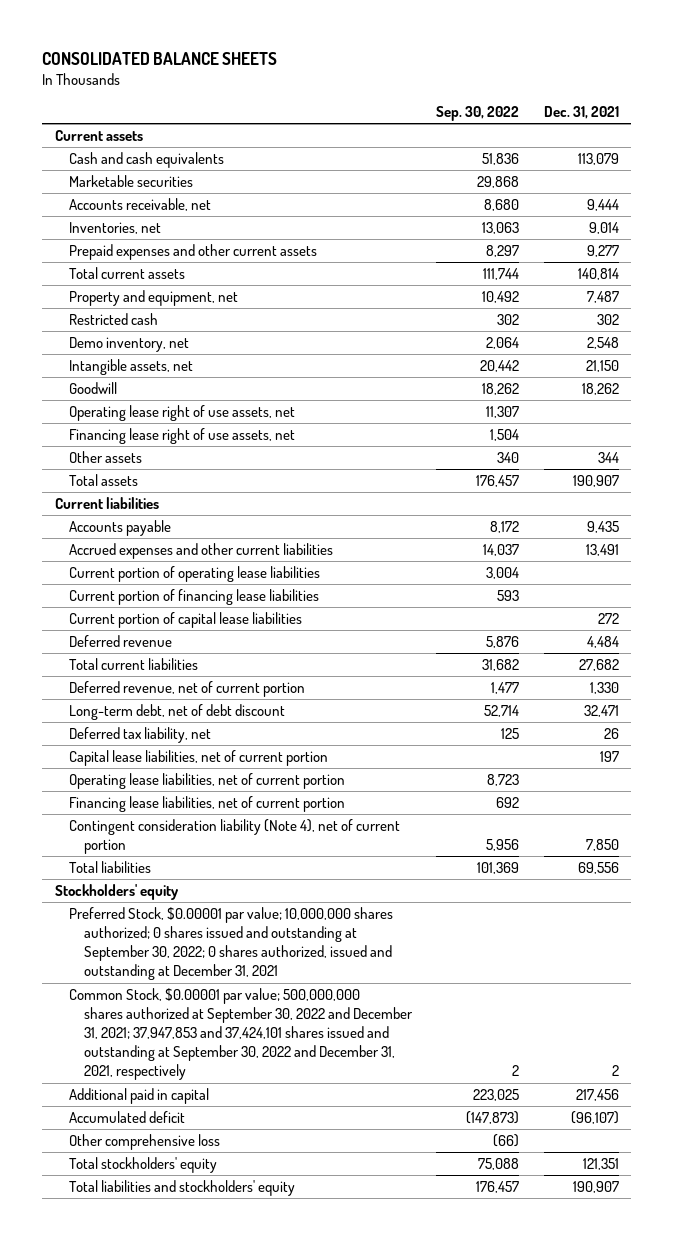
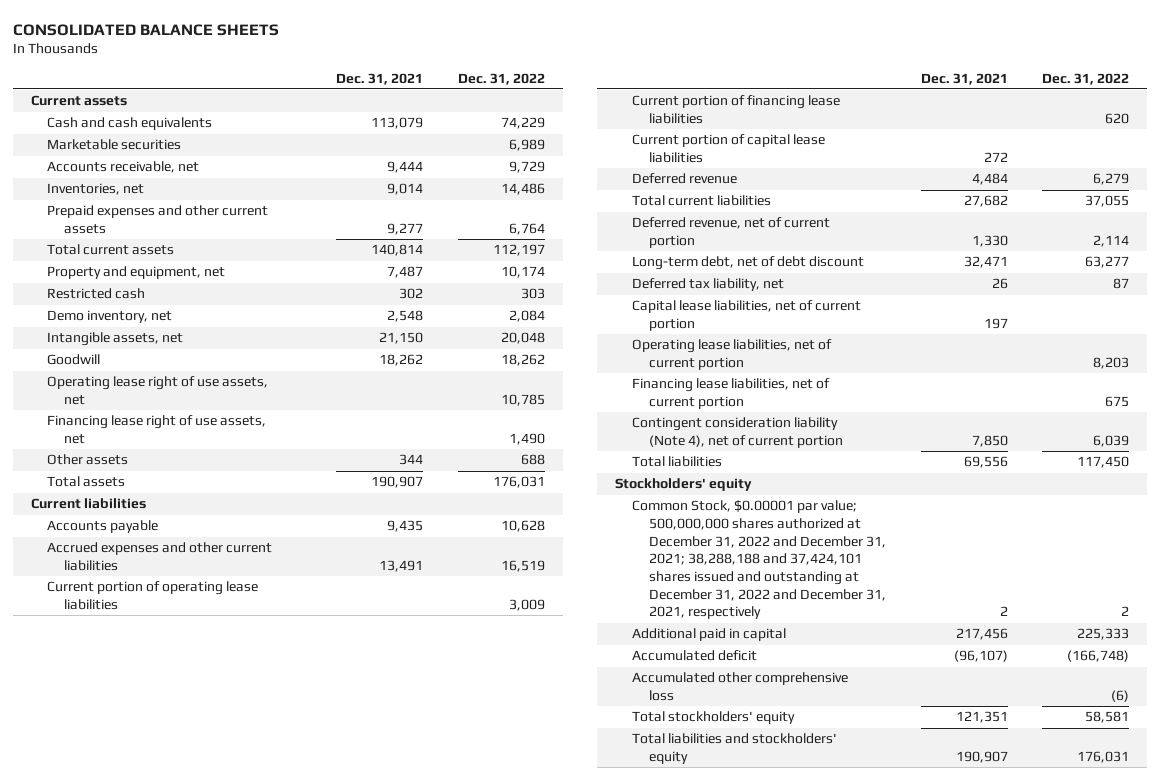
- | Sep. 30, 2022 | Dec. 31, 2021
+ | Dec. 31, 2021 | Dec. 31, 2022
- Preferred Stock, $0.00001 par value; 10,000,000 shares authorized; 0 shares issued and outstanding at September 30, 2022; 0 shares authorized, issued and outstanding at December 31, 2021
- Common Stock, $0.00001 par value; 500,000,000 shares authorized at September 30, 2022 and December 31, 2021; 37,947,853 and 37,424,101 shares issued and outstanding at September 30, 2022 and December 31, 2021, respectively | 2 | 2
+ Common Stock, $0.00001 par value; 500,000,000 shares authorized at December 31, 2022 and December 31, 2021; 38,288,188 and 37,424,101 shares issued and outstanding at December 31, 2022 and December 31, 2021, respectively | 2 | 2
- Other comprehensive loss | (66) |
+ Accumulated other comprehensive loss | | (6)

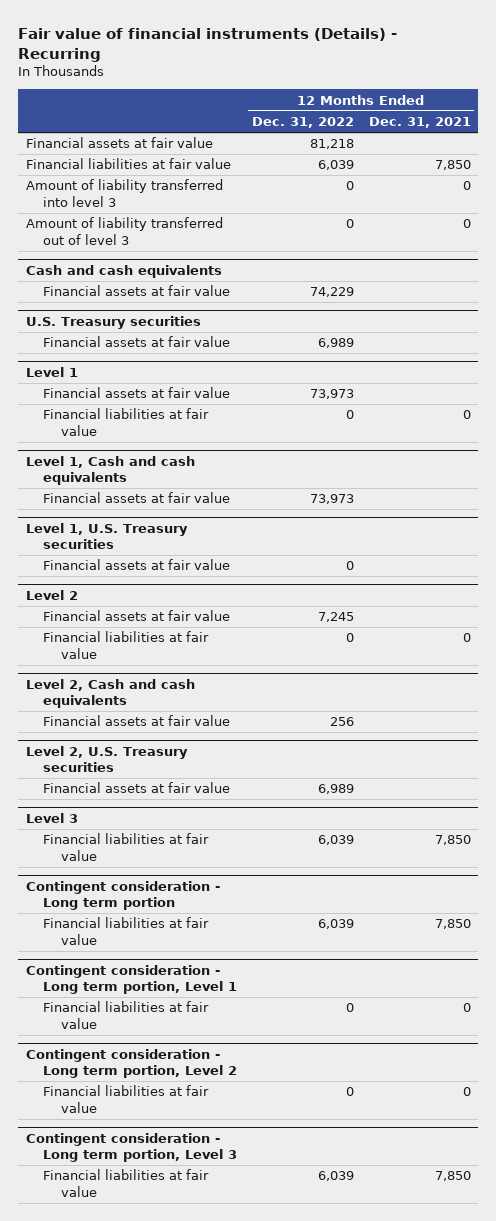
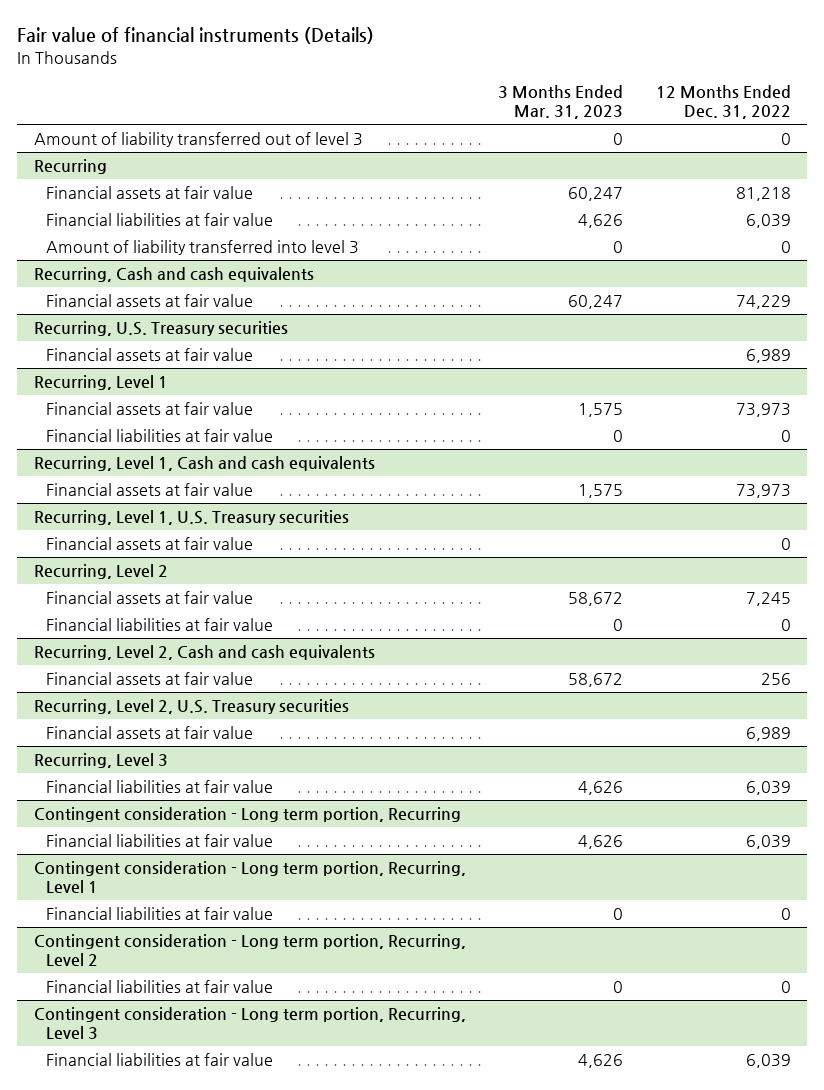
- Fair value of financial instruments (Details) - Recurring
+ Fair value of financial instruments (Details)
- | 12 Months Ended Dec. 31, 2022 | 12 Months Ended Dec. 31, 2021
+ | 3 Months Ended Mar. 31, 2023 | 12 Months Ended Dec. 31, 2022
moved up: Amount of liability transferred out of level 3 | 0 | 0
+ Recurring
- Cash and cash equivalents
+ Recurring, Cash and cash equivalents
- U.S. Treasury securities
+ Recurring, U.S. Treasury securities
- Level 1
+ Recurring, Level 1
- Level 1, Cash and cash equivalents
+ Recurring, Level 1, Cash and cash equivalents
- Level 1, U.S. Treasury securities
+ Recurring, Level 1, U.S. Treasury securities
- Level 2
+ Recurring, Level 2
- Level 2, Cash and cash equivalents
+ Recurring, Level 2, Cash and cash equivalents
- Level 2, U.S. Treasury securities
+ Recurring, Level 2, U.S. Treasury securities
- Level 3
+ Recurring, Level 3
- Contingent consideration - Long term portion
+ Contingent consideration - Long term portion, Recurring
- Contingent consideration - Long term portion, Level 1
+ Contingent consideration - Long term portion, Recurring, Level 1
- Contingent consideration - Long term portion, Level 2
+ Contingent consideration - Long term portion, Recurring, Level 2
- Contingent consideration - Long term portion, Level 3
+ Contingent consideration - Long term portion, Recurring, Level 3

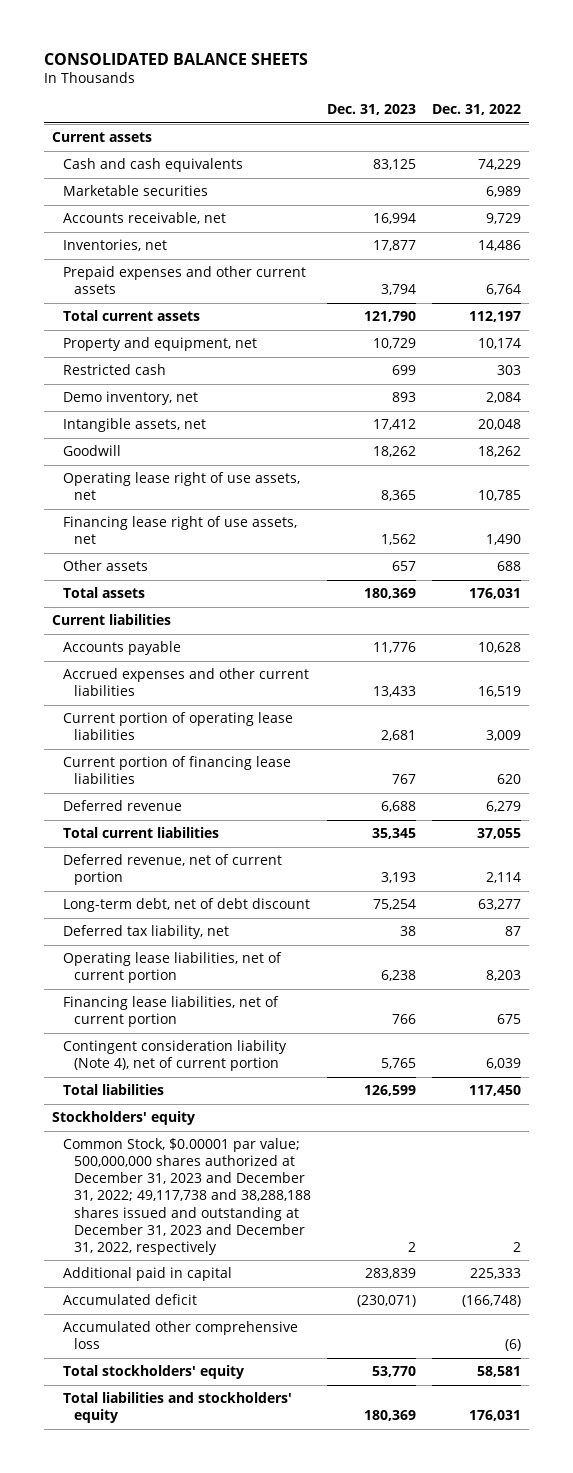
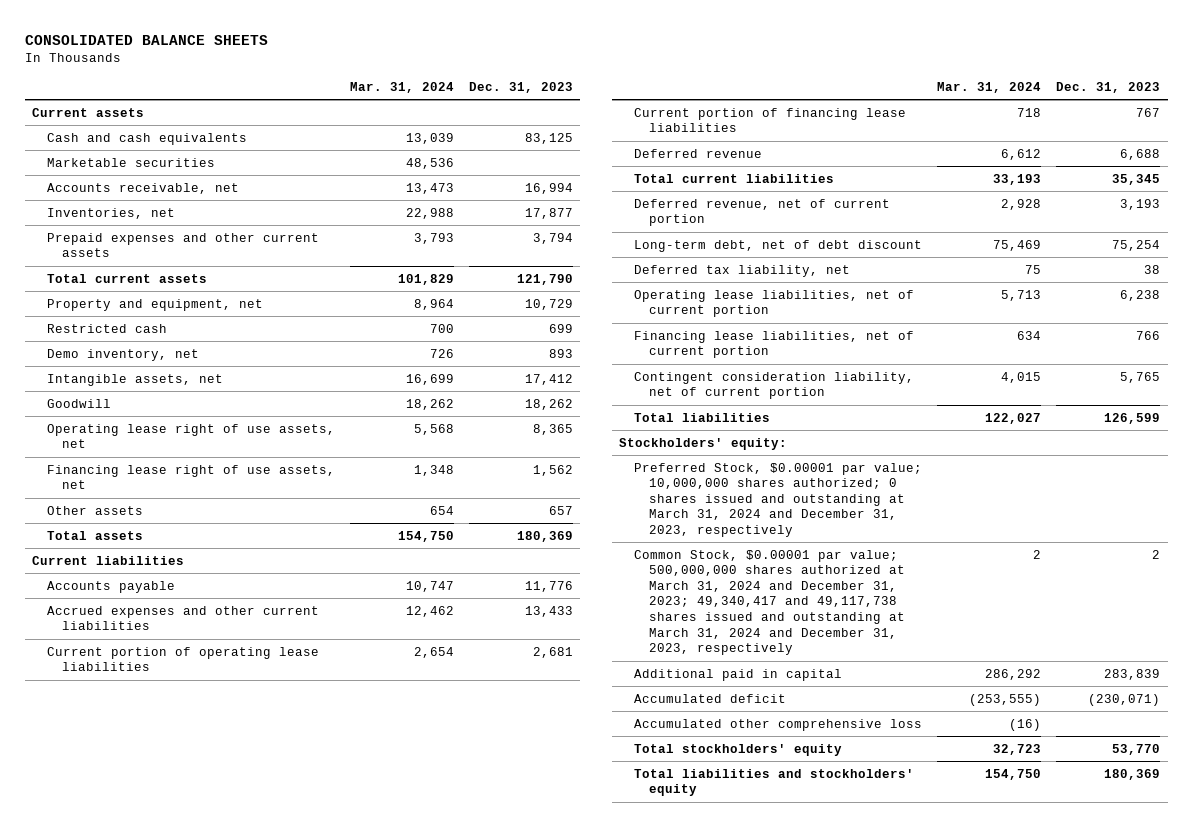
- | Dec. 31, 2023 | Dec. 31, 2022
+ | Mar. 31, 2024 | Dec. 31, 2023
- Contingent consideration liability (Note 4), net of current portion | 5,765 | 6,039
+ Contingent consideration liability, net of current portion | 4,015 | 5,765
- Stockholders' equity
- Common Stock, $0.00001 par value; 500,000,000 shares authorized at December 31, 2023 and December 31, 2022; 49,117,738 and 38,288,188 shares issued and outstanding at December 31, 2023 and December 31, 2022, respectively | 2 | 2
+ Stockholders' equity:
+ Preferred Stock, $0.00001 par value; 10,000,000 shares authorized; 0 shares issued and outstanding at March 31, 2024 and December 31, 2023, respectively
+ Common Stock, $0.00001 par value; 500,000,000 shares authorized at March 31, 2024 and December 31, 2023; 49,340,417 and 49,117,738 shares issued and outstanding at March 31, 2024 and December 31, 2023, respectively | 2 | 2

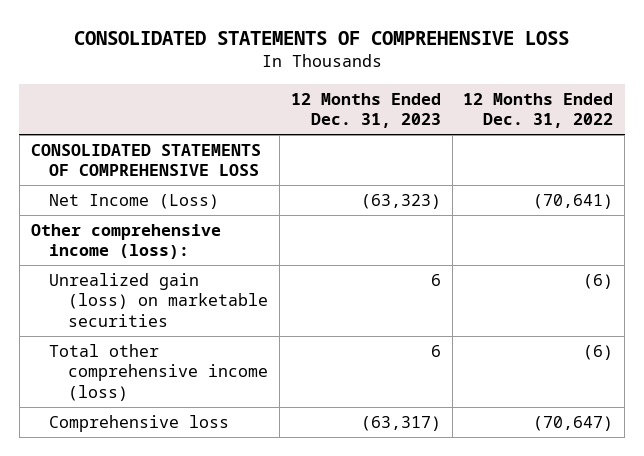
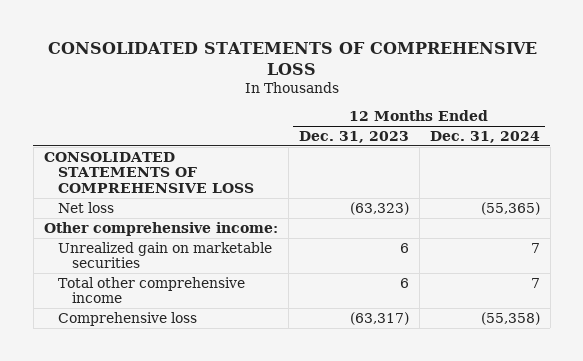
- | 12 Months Ended Dec. 31, 2023 | 12 Months Ended Dec. 31, 2022
+ | 12 Months Ended Dec. 31, 2023 | 12 Months Ended Dec. 31, 2024
- Net Income (Loss) | (63,323) | (70,641)
- Other comprehensive income (loss):
- Unrealized gain (loss) on marketable securities | 6 | (6)
- Total other comprehensive income (loss) | 6 | (6)
+ Net loss | (63,323) | (55,365)
+ Other comprehensive income:
+ Unrealized gain on marketable securities | 6 | 7
+ Total other comprehensive income | 6 | 7

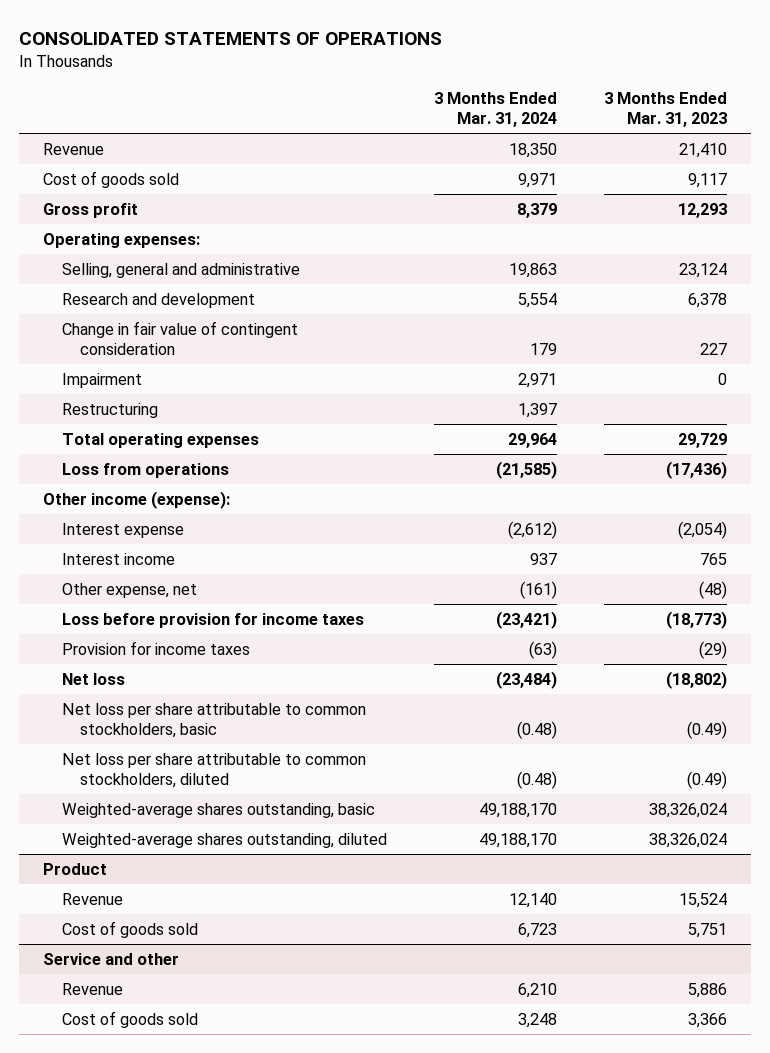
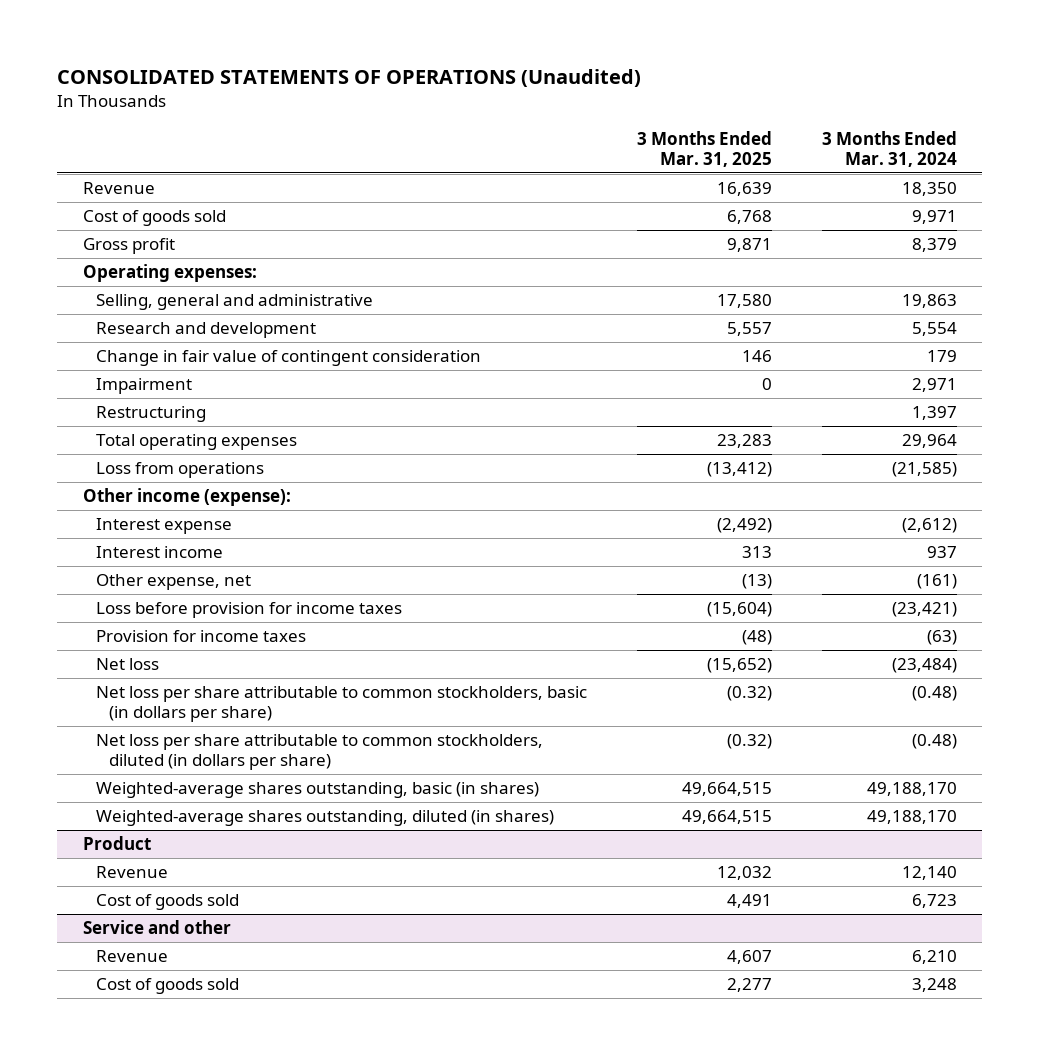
- CONSOLIDATED STATEMENTS OF OPERATIONS
+ CONSOLIDATED STATEMENTS OF OPERATIONS (Unaudited)
- | 3 Months Ended Mar. 31, 2024 | 3 Months Ended Mar. 31, 2023
+ | 3 Months Ended Mar. 31, 2025 | 3 Months Ended Mar. 31, 2024
- Net loss per share attributable to common stockholders, basic | (0.48) | (0.49)
- Net loss per share attributable to common stockholders, diluted | (0.48) | (0.49)
- Weighted-average shares outstanding, basic | 49,188,170 | 38,326,024
- Weighted-average shares outstanding, diluted | 49,188,170 | 38,326,024
+ Net loss per share attributable to common stockholders, basic (in dollars per share) | (0.32) | (0.48)
+ Net loss per share attributable to common stockholders, diluted (in dollars per share) | (0.32) | (0.48)
+ Weighted-average shares outstanding, basic (in shares) | 49,664,515 | 49,188,170
+ Weighted-average shares outstanding, diluted (in shares) | 49,664,515 | 49,188,170

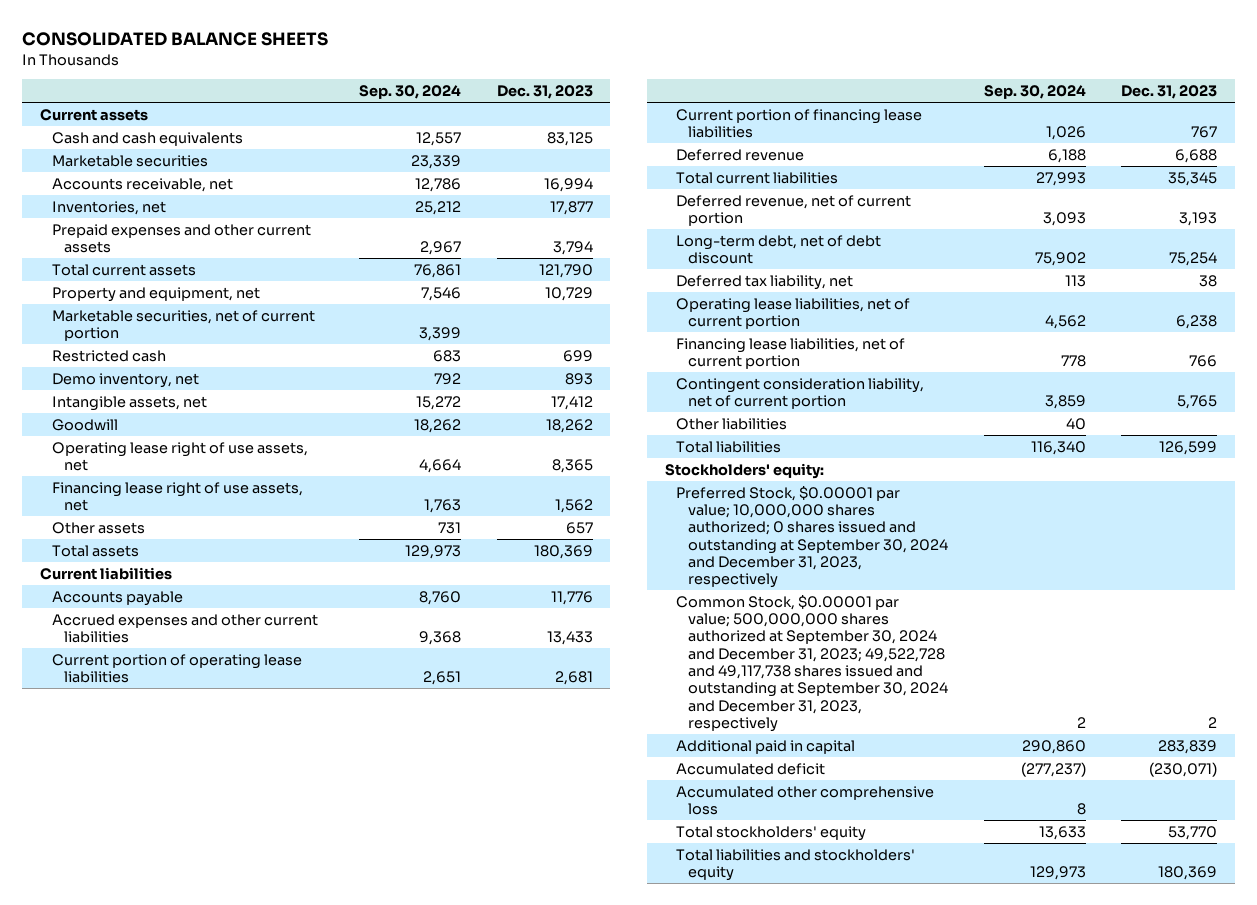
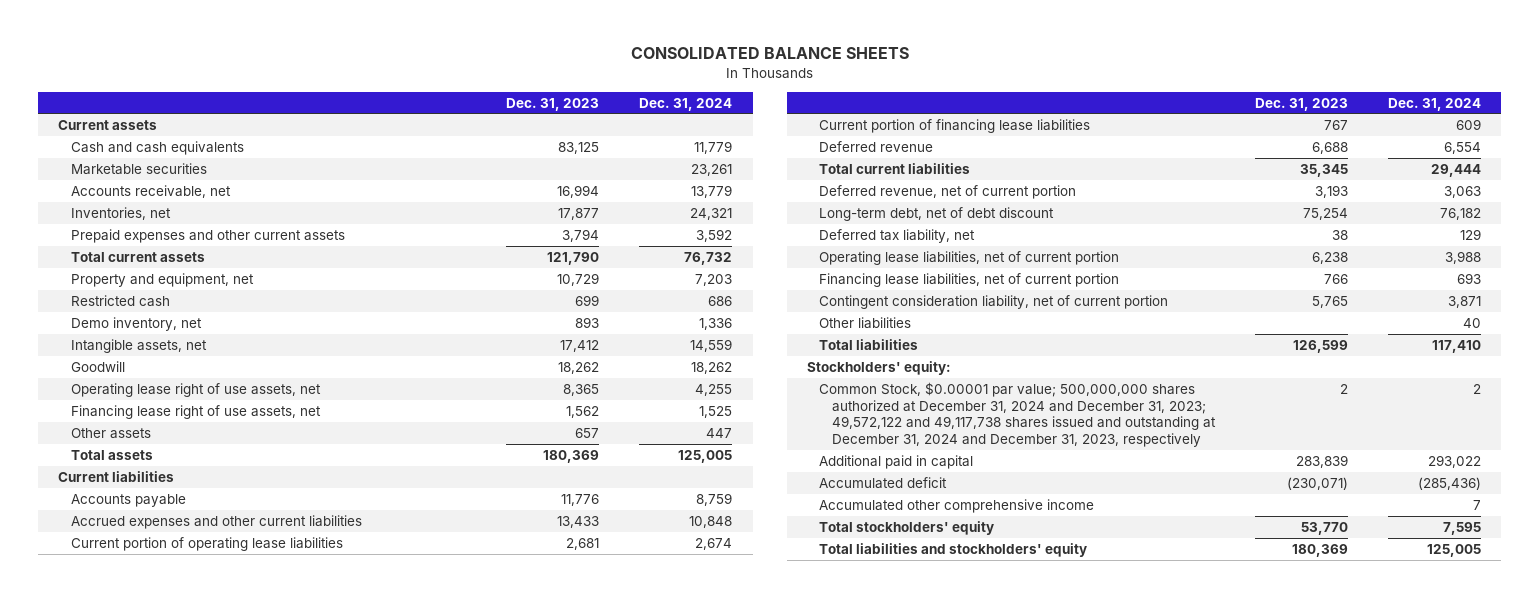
- | Sep. 30, 2024 | Dec. 31, 2023
+ | Dec. 31, 2023 | Dec. 31, 2024
- Marketable securities, net of current portion | 3,399 |
- Preferred Stock, $0.00001 par value; 10,000,000 shares authorized; 0 shares issued and outstanding at September 30, 2024 and December 31, 2023, respectively
- Common Stock, $0.00001 par value; 500,000,000 shares authorized at September 30, 2024 and December 31, 2023; 49,522,728 and 49,117,738 shares issued and outstanding at September 30, 2024 and December 31, 2023, respectively | 2 | 2
+ Common Stock, $0.00001 par value; 500,000,000 shares authorized at December 31, 2024 and December 31, 2023; 49,572,122 and 49,117,738 shares issued and outstanding at December 31, 2024 and December 31, 2023, respectively | 2 | 2
- Accumulated other comprehensive loss | 8 |
+ Accumulated other comprehensive income | | 7

